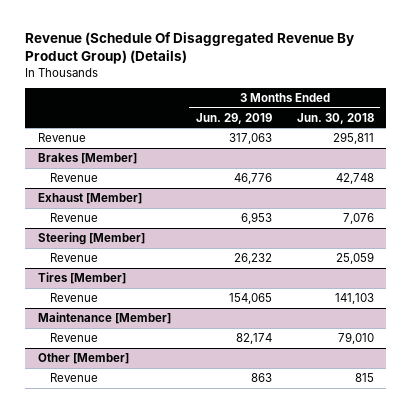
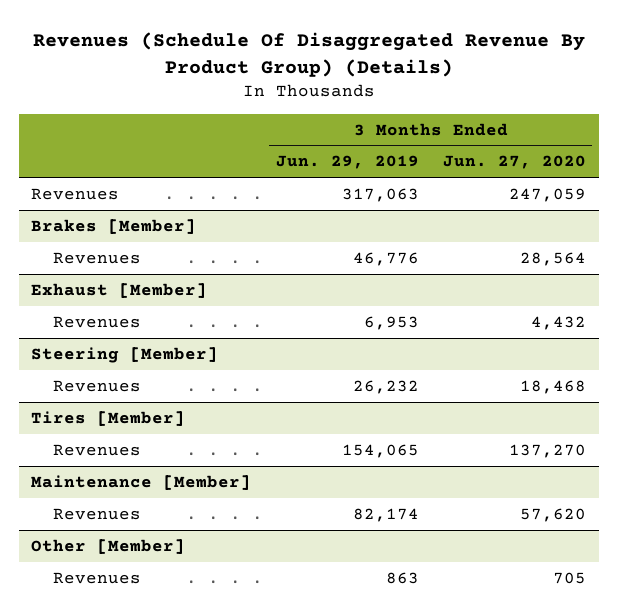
- Revenue (Schedule Of Disaggregated Revenue By Product Group) (Details)
+ Revenues (Schedule Of Disaggregated Revenue By Product Group) (Details)
- | 3 Months Ended Jun. 29, 2019 | 3 Months Ended Jun. 30, 2018
+ | 3 Months Ended Jun. 29, 2019 | 3 Months Ended Jun. 27, 2020
- Revenue | 317,063 | 295,811
+ Revenues | 317,063 | 247,059
@ Brakes [Member]
- Revenue | 46,776 | 42,748
+ Revenues | 46,776 | 28,564
@ Exhaust [Member]
- Revenue | 6,953 | 7,076
+ Revenues | 6,953 | 4,432
@ Steering [Member]
- Revenue | 26,232 | 25,059
+ Revenues | 26,232 | 18,468
@ Tires [Member]
- Revenue | 154,065 | 141,103
+ Revenues | 154,065 | 137,270
@ Maintenance [Member]
- Revenue | 82,174 | 79,010
+ Revenues | 82,174 | 57,620
@ Other [Member]
- Revenue | 863 | 815
+ Revenues | 863 | 705

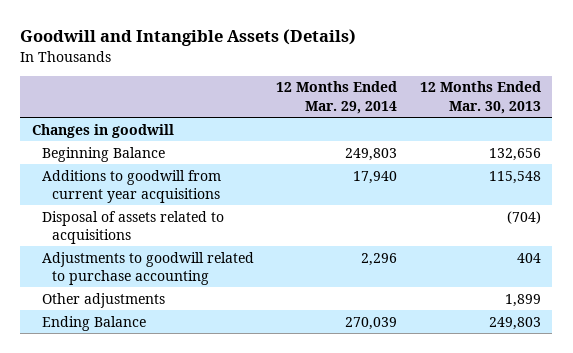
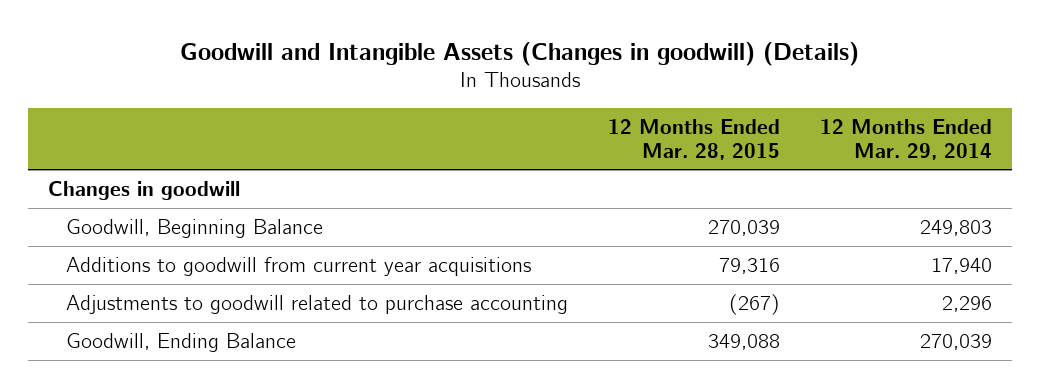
- Goodwill and Intangible Assets (Details)
+ Goodwill and Intangible Assets (Changes in goodwill) (Details)
- | 12 Months Ended Mar. 29, 2014 | 12 Months Ended Mar. 30, 2013
+ | 12 Months Ended Mar. 28, 2015 | 12 Months Ended Mar. 29, 2014
- Beginning Balance | 249,803 | 132,656
+ Goodwill, Beginning Balance | 270,039 | 249,803
- Disposal of assets related to acquisitions | | (704)
- Other adjustments | | 1,899
- Ending Balance | 270,039 | 249,803
+ Goodwill, Ending Balance | 349,088 | 270,039

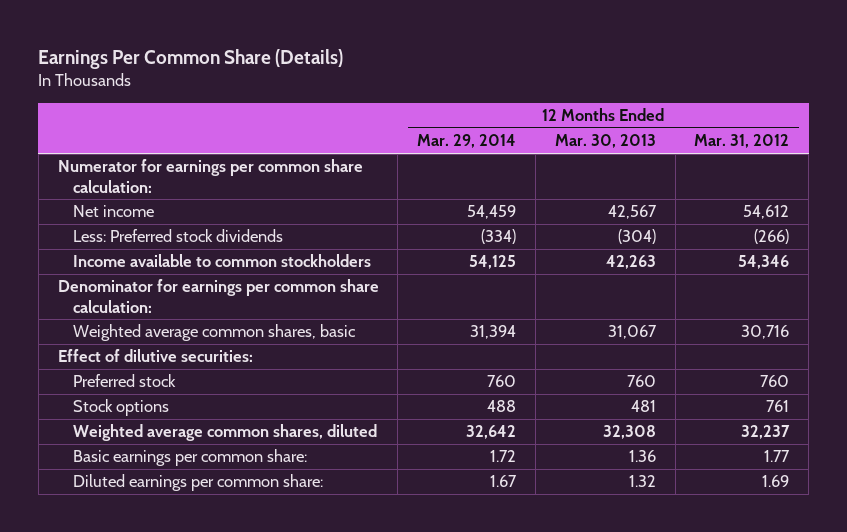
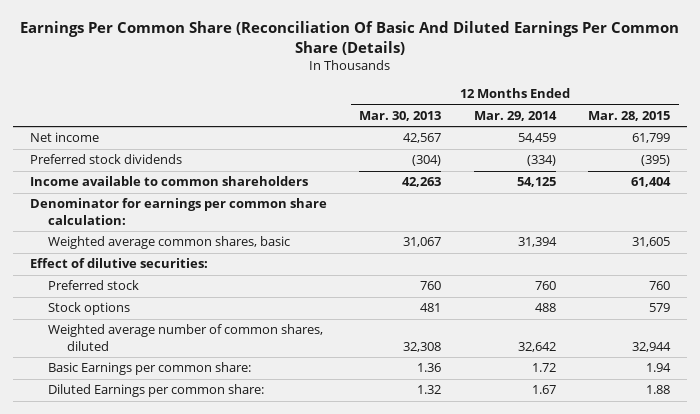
- Earnings Per Common Share (Details)
+ Earnings Per Common Share (Reconciliation Of Basic And Diluted Earnings Per Common Share (Details)
- | 12 Months Ended Mar. 29, 2014 | 12 Months Ended Mar. 30, 2013 | 12 Months Ended Mar. 31, 2012
+ | 12 Months Ended Mar. 30, 2013 | 12 Months Ended Mar. 29, 2014 | 12 Months Ended Mar. 28, 2015
- Numerator for earnings per common share calculation:
- Less: Preferred stock dividends | (334) | (304) | (266)
- Income available to common stockholders | 54,125 | 42,263 | 54,346
+ Preferred stock dividends | (304) | (334) | (395)
+ Income available to common shareholders | 42,263 | 54,125 | 61,404
- Weighted average common shares, diluted | 32,642 | 32,308 | 32,237
- Basic earnings per common share: | 1.72 | 1.36 | 1.77
- Diluted earnings per common share: | 1.67 | 1.32 | 1.69
+ Weighted average number of common shares, diluted | 32,308 | 32,642 | 32,944
+ Basic Earnings per common share: | 1.36 | 1.72 | 1.94
+ Diluted Earnings per common share: | 1.32 | 1.67 | 1.88

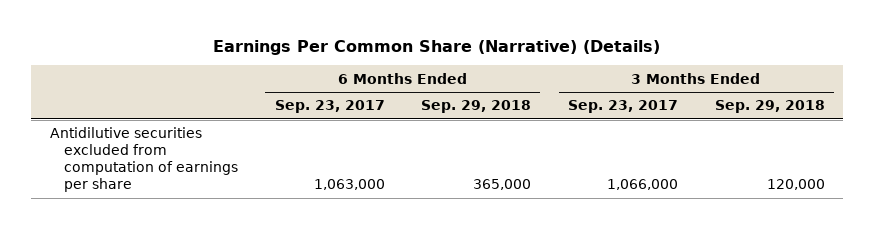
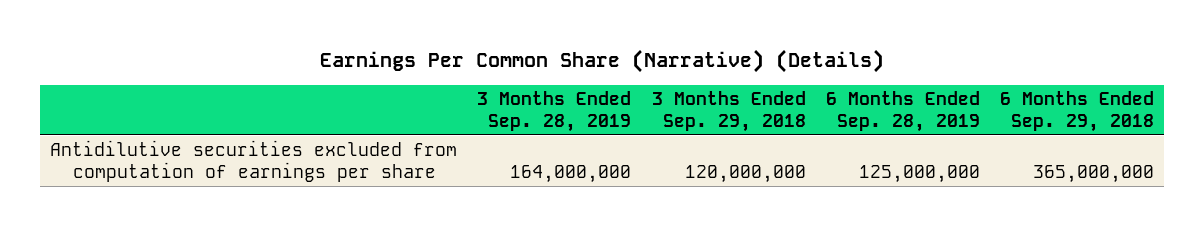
- | 6 Months Ended Sep. 23, 2017 | 6 Months Ended Sep. 29, 2018 | 3 Months Ended Sep. 23, 2017 | 3 Months Ended Sep. 29, 2018
+ | 3 Months Ended Sep. 28, 2019 | 3 Months Ended Sep. 29, 2018 | 6 Months Ended Sep. 28, 2019 | 6 Months Ended Sep. 29, 2018
- Antidilutive securities excluded from computation of earnings per share | 1,063,000 | 365,000 | 1,066,000 | 120,000
+ Antidilutive securities excluded from computation of earnings per share | 164,000,000 | 120,000,000 | 125,000,000 | 365,000,000

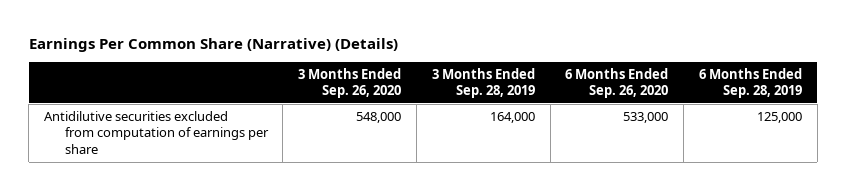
- | 3 Months Ended Sep. 28, 2019 | 3 Months Ended Sep. 29, 2018 | 6 Months Ended Sep. 28, 2019 | 6 Months Ended Sep. 29, 2018
+ | 3 Months Ended Sep. 26, 2020 | 3 Months Ended Sep. 28, 2019 | 6 Months Ended Sep. 26, 2020 | 6 Months Ended Sep. 28, 2019
- Antidilutive securities excluded from computation of earnings per share | 164,000,000 | 120,000,000 | 125,000,000 | 365,000,000
+ Antidilutive securities excluded from computation of earnings per share | 548,000 | 164,000 | 533,000 | 125,000

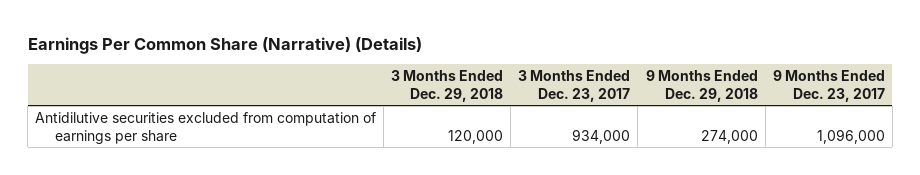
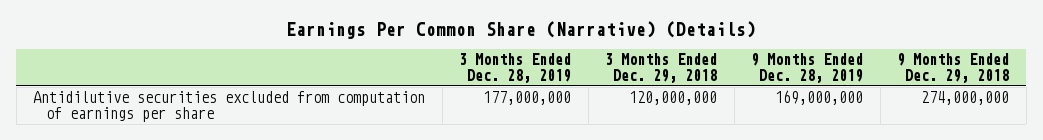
- | 3 Months Ended Dec. 29, 2018 | 3 Months Ended Dec. 23, 2017 | 9 Months Ended Dec. 29, 2018 | 9 Months Ended Dec. 23, 2017
+ | 3 Months Ended Dec. 28, 2019 | 3 Months Ended Dec. 29, 2018 | 9 Months Ended Dec. 28, 2019 | 9 Months Ended Dec. 29, 2018
- Antidilutive securities excluded from computation of earnings per share | 120,000 | 934,000 | 274,000 | 1,096,000
+ Antidilutive securities excluded from computation of earnings per share | 177,000,000 | 120,000,000 | 169,000,000 | 274,000,000

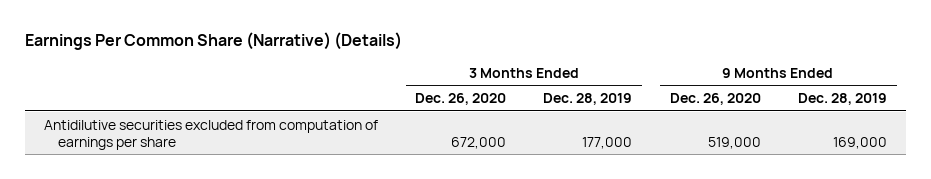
- | 3 Months Ended Dec. 28, 2019 | 3 Months Ended Dec. 29, 2018 | 9 Months Ended Dec. 28, 2019 | 9 Months Ended Dec. 29, 2018
+ | 3 Months Ended Dec. 26, 2020 | 3 Months Ended Dec. 28, 2019 | 9 Months Ended Dec. 26, 2020 | 9 Months Ended Dec. 28, 2019
- Antidilutive securities excluded from computation of earnings per share | 177,000,000 | 120,000,000 | 169,000,000 | 274,000,000
+ Antidilutive securities excluded from computation of earnings per share | 672,000 | 177,000 | 519,000 | 169,000

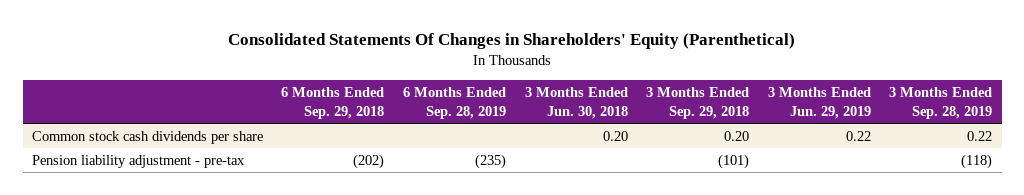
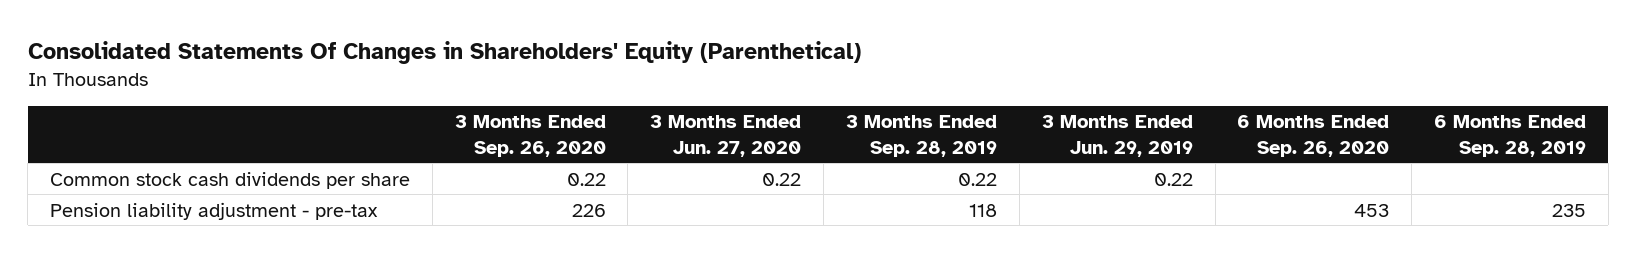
- | 6 Months Ended Sep. 29, 2018 | 6 Months Ended Sep. 28, 2019 | 3 Months Ended Jun. 30, 2018 | 3 Months Ended Sep. 29, 2018 | 3 Months Ended Jun. 29, 2019 | 3 Months Ended Sep. 28, 2019
+ | 3 Months Ended Sep. 26, 2020 | 3 Months Ended Jun. 27, 2020 | 3 Months Ended Sep. 28, 2019 | 3 Months Ended Jun. 29, 2019 | 6 Months Ended Sep. 26, 2020 | 6 Months Ended Sep. 28, 2019
- Pension liability adjustment - pre-tax | (202) | (235) | | (101) | | (118)
+ Pension liability adjustment - pre-tax | 226 | | 118 | | 453 | 235

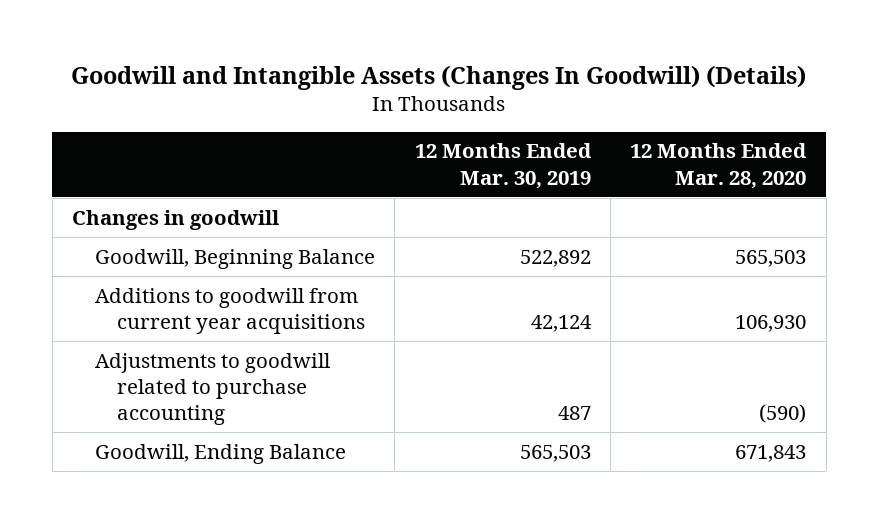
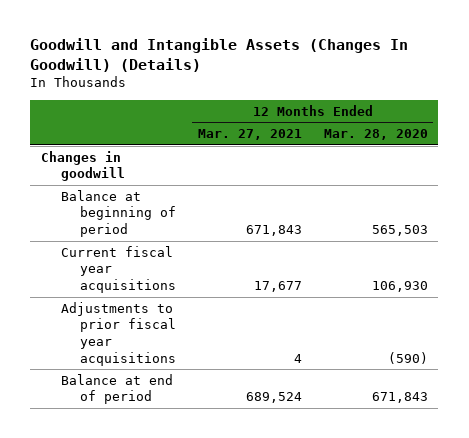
- | 12 Months Ended Mar. 30, 2019 | 12 Months Ended Mar. 28, 2020
+ | 12 Months Ended Mar. 27, 2021 | 12 Months Ended Mar. 28, 2020
- Goodwill, Beginning Balance | 522,892 | 565,503
- Additions to goodwill from current year acquisitions | 42,124 | 106,930
- Adjustments to goodwill related to purchase accounting | 487 | (590)
- Goodwill, Ending Balance | 565,503 | 671,843
+ Balance at beginning of period | 671,843 | 565,503
+ Current fiscal year acquisitions | 17,677 | 106,930
+ Adjustments to prior fiscal year acquisitions | 4 | (590)
+ Balance at end of period | 689,524 | 671,843

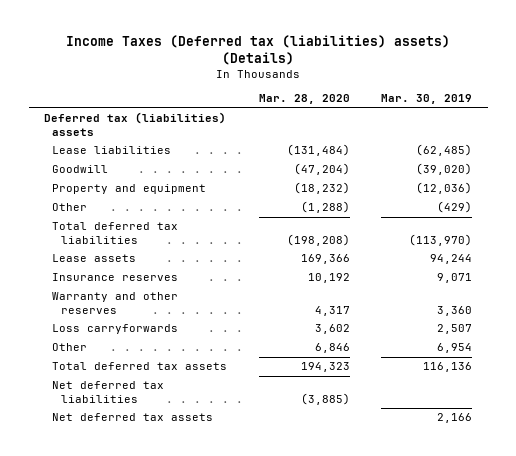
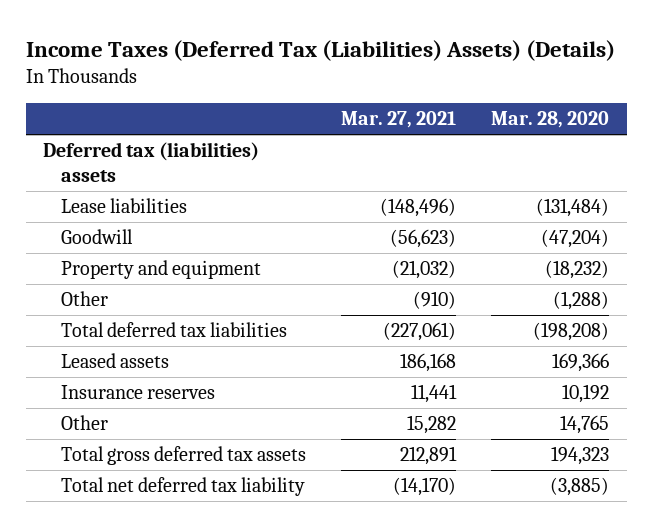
- Income Taxes (Deferred tax (liabilities) assets) (Details)
+ Income Taxes (Deferred Tax (Liabilities) Assets) (Details)
- | Mar. 28, 2020 | Mar. 30, 2019
+ | Mar. 27, 2021 | Mar. 28, 2020
- Lease assets | 169,366 | 94,244
+ Leased assets | 186,168 | 169,366
- Warranty and other reserves | 4,317 | 3,360
- Loss carryforwards | 3,602 | 2,507
- Other | 6,846 | 6,954
- Total deferred tax assets | 194,323 | 116,136
- Net deferred tax liabilities | (3,885) |
- Net deferred tax assets | | 2,166
+ Other | 15,282 | 14,765
+ Total gross deferred tax assets | 212,891 | 194,323
+ Total net deferred tax liability | (14,170) | (3,885)

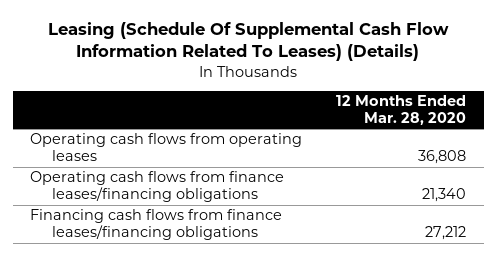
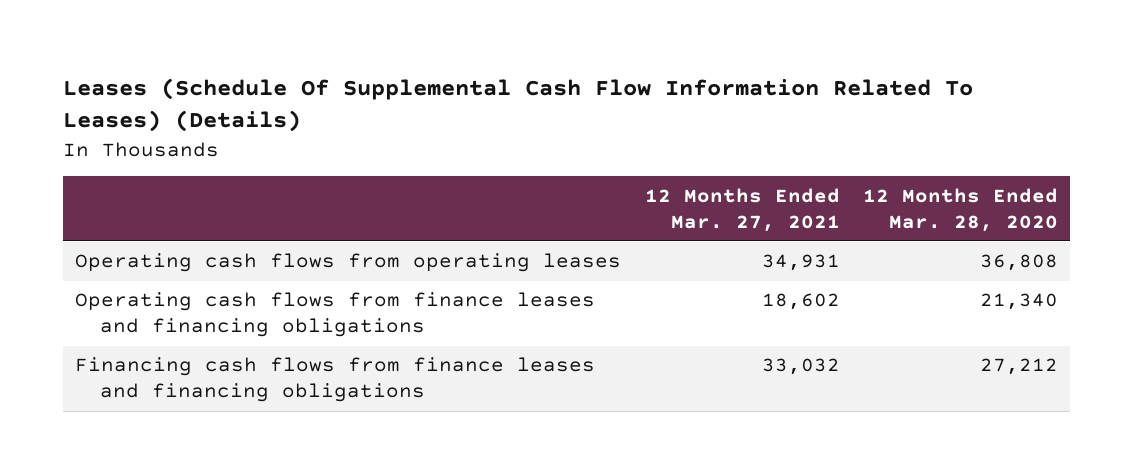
- Leasing (Schedule Of Supplemental Cash Flow Information Related To Leases) (Details)
+ Leases (Schedule Of Supplemental Cash Flow Information Related To Leases) (Details)
- | 12 Months Ended Mar. 28, 2020
+ | 12 Months Ended Mar. 27, 2021 | 12 Months Ended Mar. 28, 2020
- Operating cash flows from finance leases/financing obligations | 21,340
- Financing cash flows from finance leases/financing obligations | 27,212
+ Operating cash flows from finance leases and financing obligations | 18,602 | 21,340
+ Financing cash flows from finance leases and financing obligations | 33,032 | 27,212

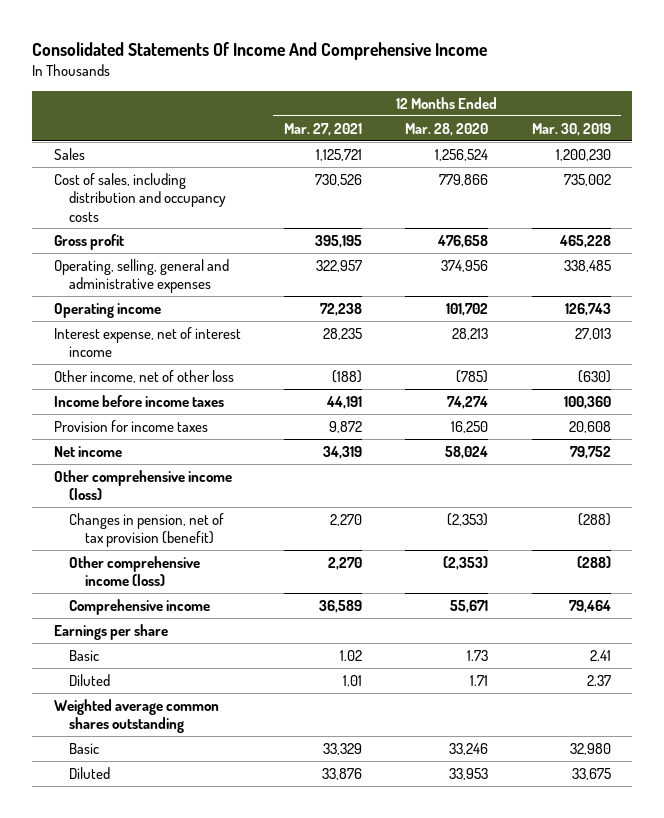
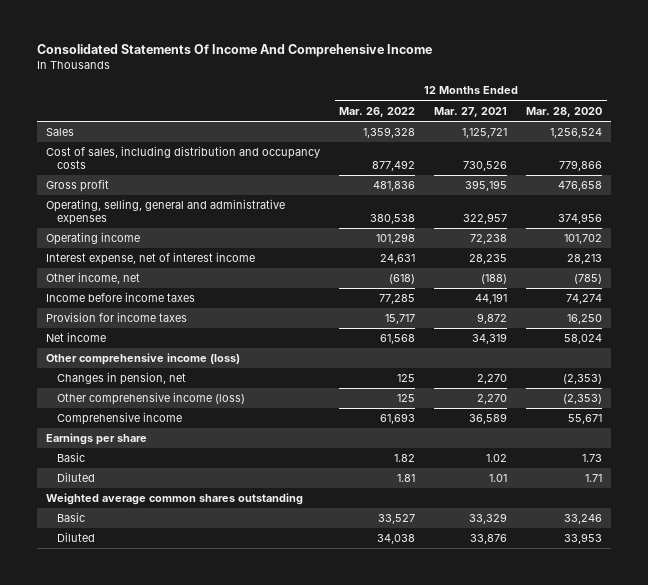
- | 12 Months Ended Mar. 27, 2021 | 12 Months Ended Mar. 28, 2020 | 12 Months Ended Mar. 30, 2019
+ | 12 Months Ended Mar. 26, 2022 | 12 Months Ended Mar. 27, 2021 | 12 Months Ended Mar. 28, 2020
- Other income, net of other loss | (188) | (785) | (630)
+ Other income, net | (618) | (188) | (785)
- Changes in pension, net of tax provision (benefit) | 2,270 | (2,353) | (288)
+ Changes in pension, net | 125 | 2,270 | (2,353)

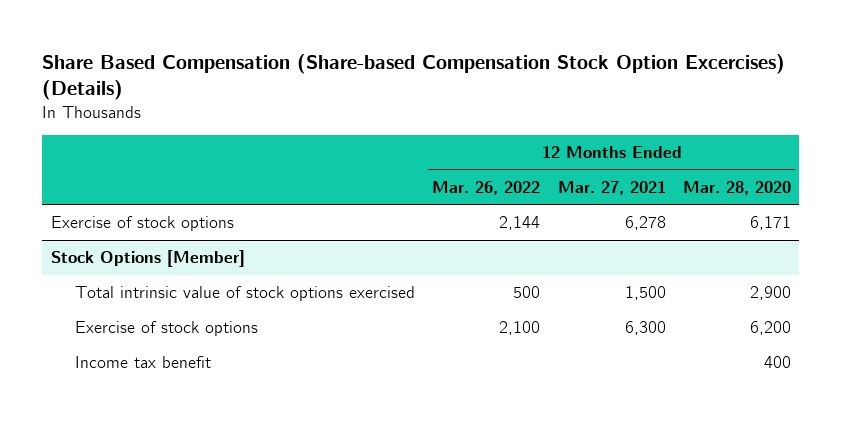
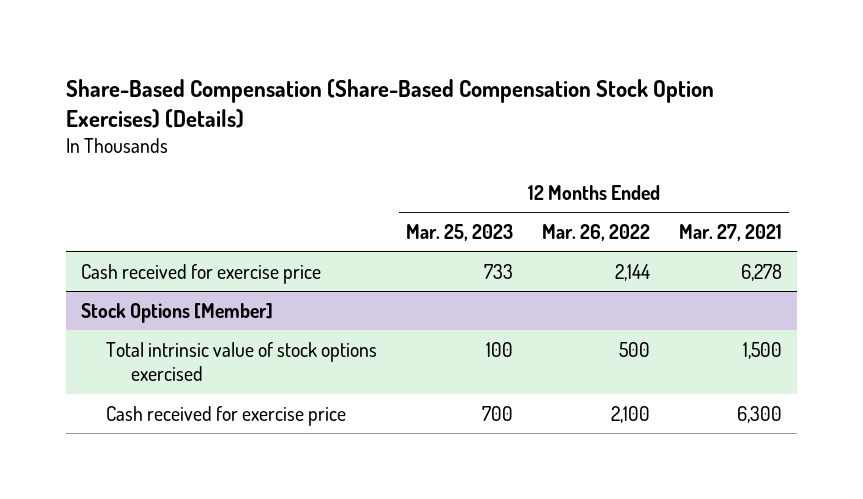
- Share Based Compensation (Share-based Compensation Stock Option Excercises) (Details)
+ Share-Based Compensation (Share-Based Compensation Stock Option Exercises) (Details)
- | 12 Months Ended Mar. 26, 2022 | 12 Months Ended Mar. 27, 2021 | 12 Months Ended Mar. 28, 2020
+ | 12 Months Ended Mar. 25, 2023 | 12 Months Ended Mar. 26, 2022 | 12 Months Ended Mar. 27, 2021
- Exercise of stock options | 2,144 | 6,278 | 6,171
+ Cash received for exercise price | 733 | 2,144 | 6,278
@ Stock Options [Member]
- Exercise of stock options | 2,100 | 6,300 | 6,200
- Income tax benefit | | | 400
+ Cash received for exercise price | 700 | 2,100 | 6,300

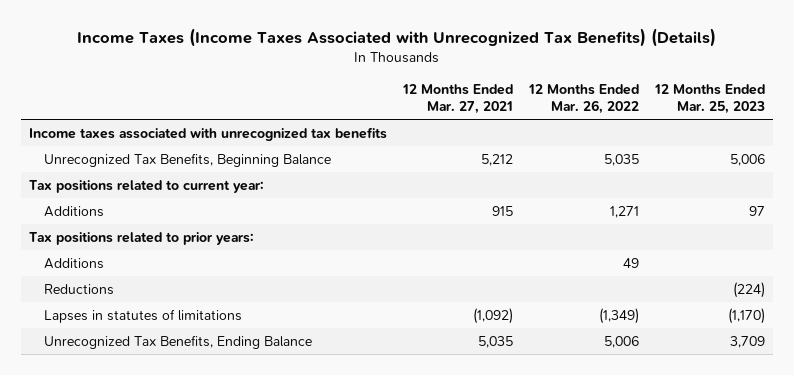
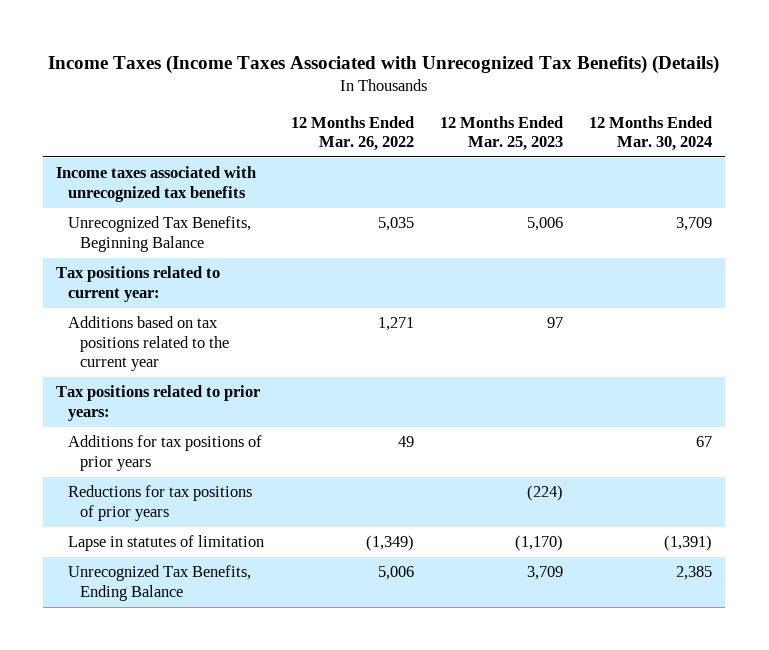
- | 12 Months Ended Mar. 27, 2021 | 12 Months Ended Mar. 26, 2022 | 12 Months Ended Mar. 25, 2023
+ | 12 Months Ended Mar. 26, 2022 | 12 Months Ended Mar. 25, 2023 | 12 Months Ended Mar. 30, 2024
- Additions | 915 | 1,271 | 97
+ Additions based on tax positions related to the current year | 1,271 | 97 |
- Additions | | 49 |
- Reductions | | | (224)
- Lapses in statutes of limitations | (1,092) | (1,349) | (1,170)
+ Additions for tax positions of prior years | 49 | | 67
+ Reductions for tax positions of prior years | | (224) |
+ Lapse in statutes of limitation | (1,349) | (1,170) | (1,391)

